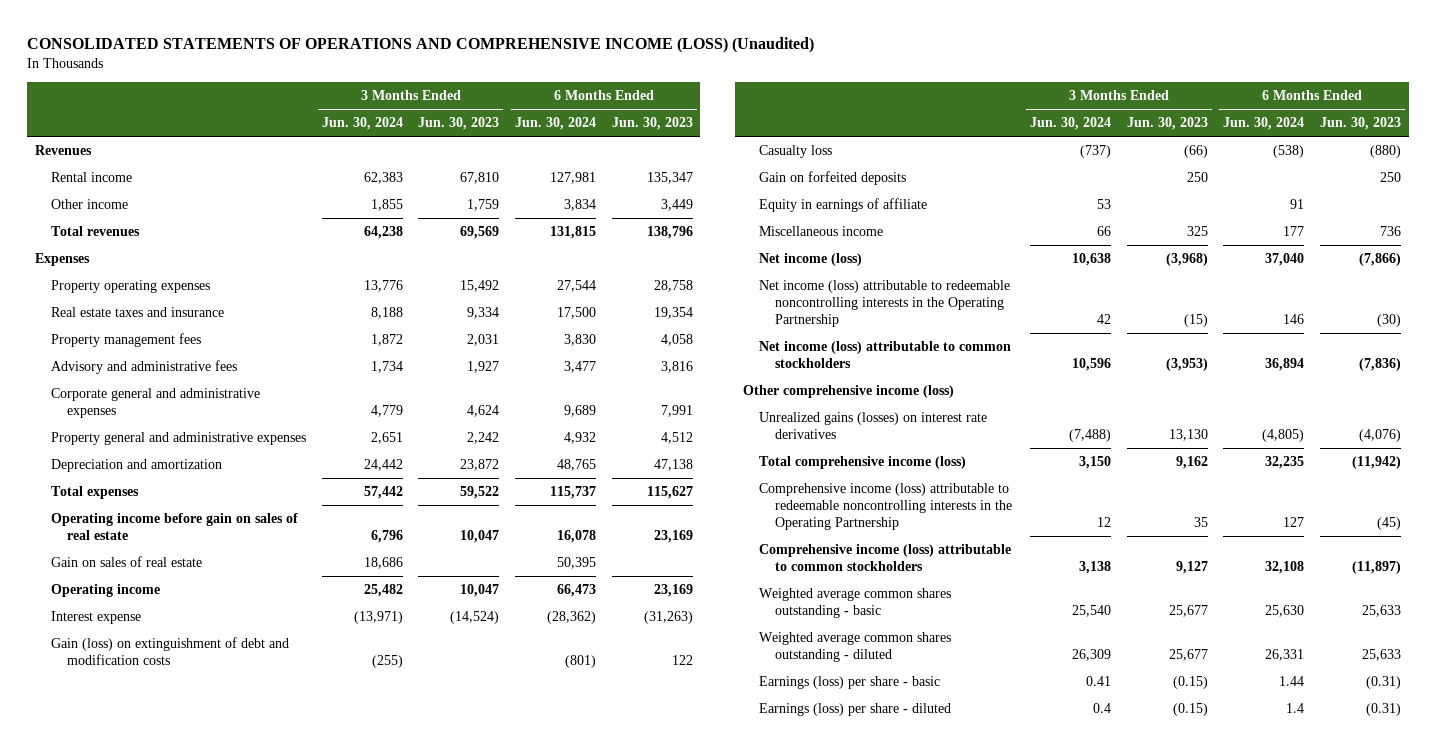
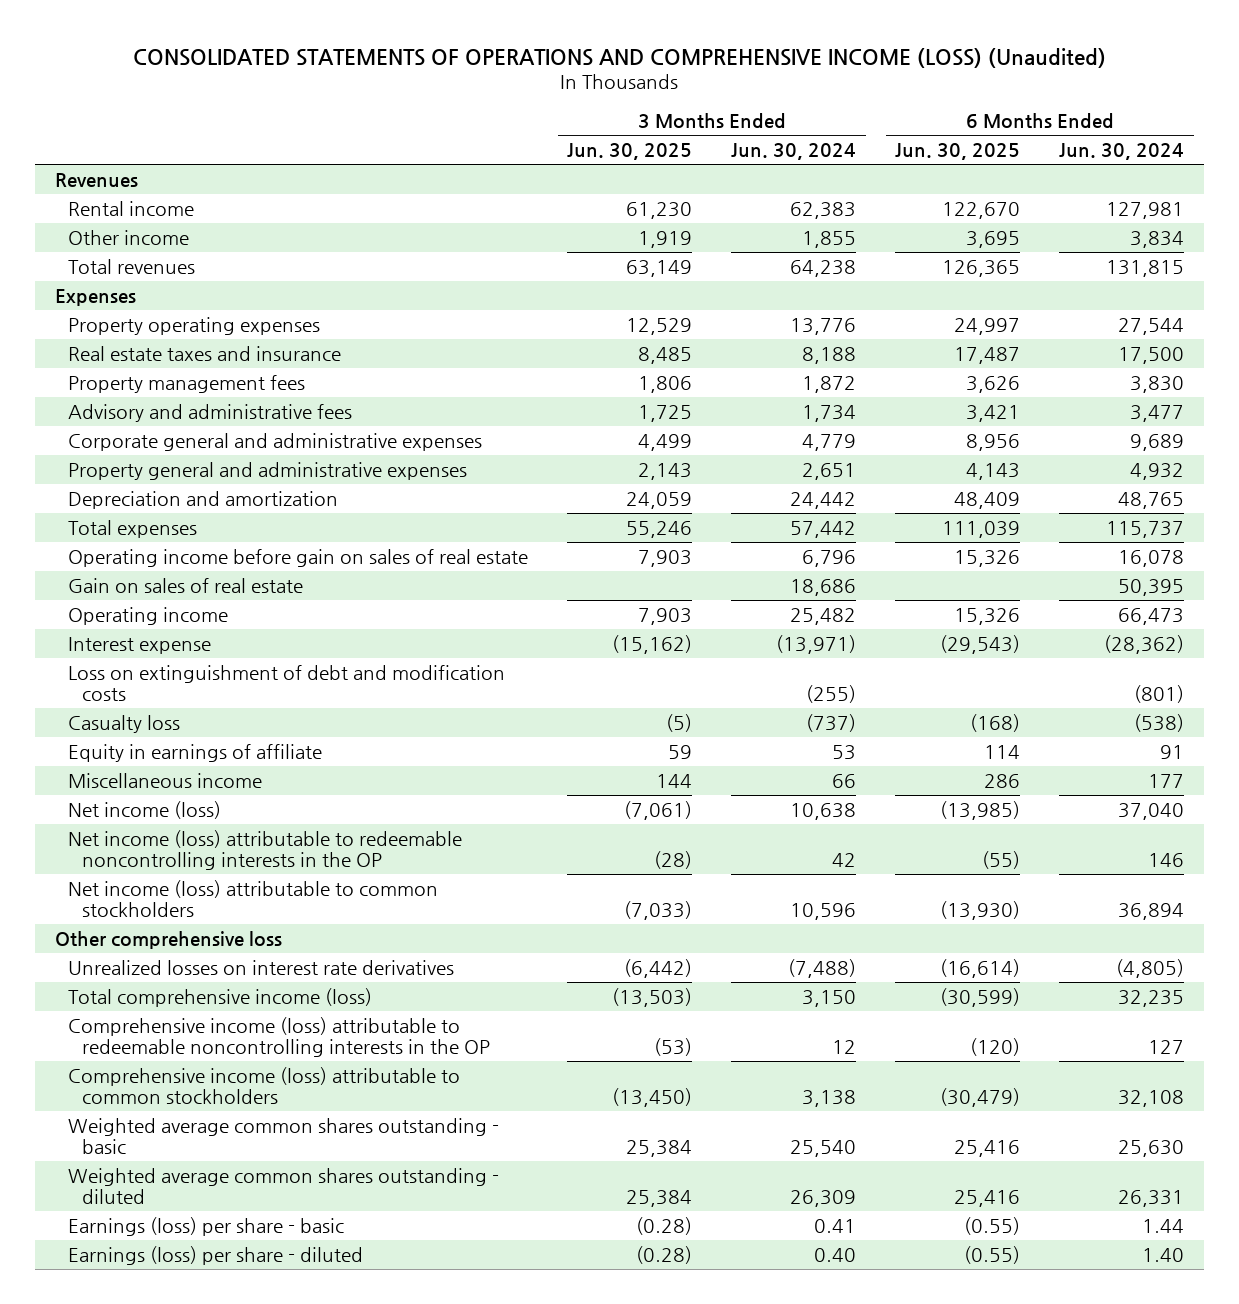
- | 3 Months Ended Jun. 30, 2024 | 3 Months Ended Jun. 30, 2023 | 6 Months Ended Jun. 30, 2024 | 6 Months Ended Jun. 30, 2023
+ | 3 Months Ended Jun. 30, 2025 | 3 Months Ended Jun. 30, 2024 | 6 Months Ended Jun. 30, 2025 | 6 Months Ended Jun. 30, 2024
- Gain (loss) on extinguishment of debt and modification costs | (255) | | (801) | 122
+ Loss on extinguishment of debt and modification costs | | (255) | | (801)
- Gain on forfeited deposits | | 250 | | 250
- Net income (loss) attributable to redeemable noncontrolling interests in the Operating Partnership | 42 | (15) | 146 | (30)
+ Net income (loss) attributable to redeemable noncontrolling interests in the OP | (28) | 42 | (55) | 146
- Other comprehensive income (loss)
- Unrealized gains (losses) on interest rate derivatives | (7,488) | 13,130 | (4,805) | (4,076)
+ Other comprehensive loss
+ Unrealized losses on interest rate derivatives | (6,442) | (7,488) | (16,614) | (4,805)
- Comprehensive income (loss) attributable to redeemable noncontrolling interests in the Operating Partnership | 12 | 35 | 127 | (45)
+ Comprehensive income (loss) attributable to redeemable noncontrolling interests in the OP | (53) | 12 | (120) | 127
- Earnings (loss) per share - diluted | 0.4 | (0.15) | 1.4 | (0.31)
+ Earnings (loss) per share - diluted | (0.28) | 0.40 | (0.55) | 1.40

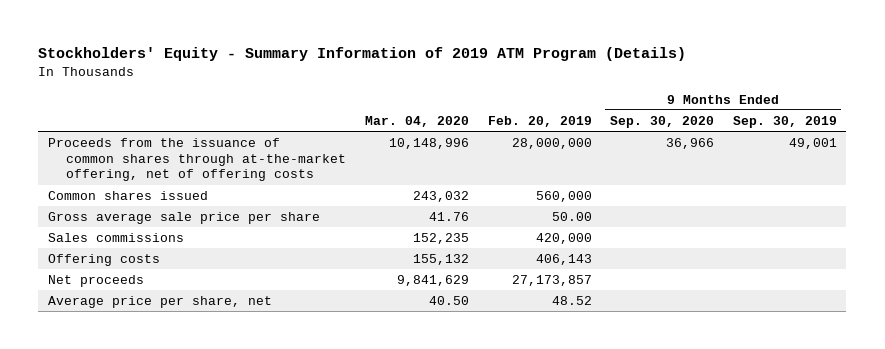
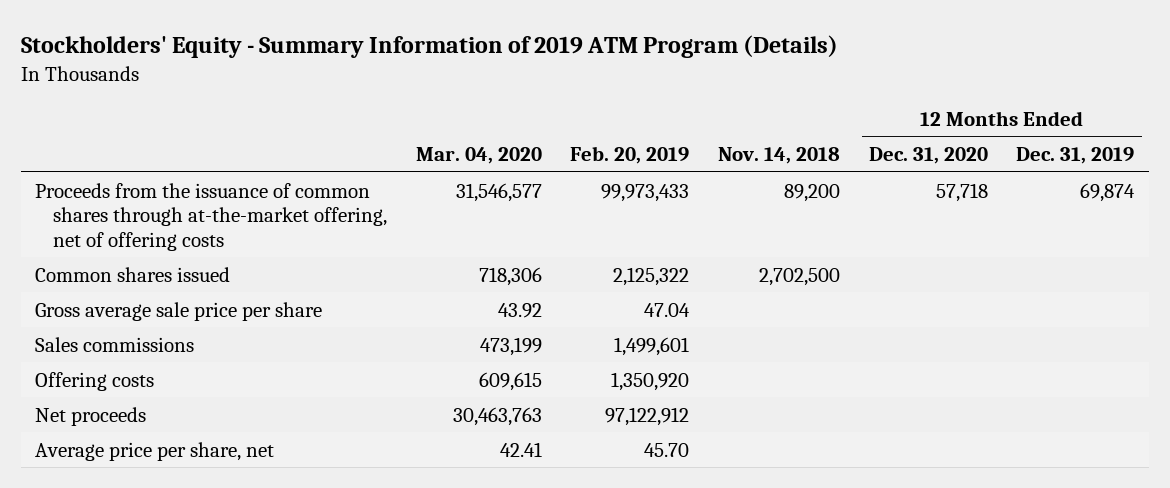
- | Mar. 04, 2020 | Feb. 20, 2019 | 9 Months Ended Sep. 30, 2020 | 9 Months Ended Sep. 30, 2019
+ | Mar. 04, 2020 | Feb. 20, 2019 | Nov. 14, 2018 | 12 Months Ended Dec. 31, 2020 | 12 Months Ended Dec. 31, 2019
- Proceeds from the issuance of common shares through at-the-market offering, net of offering costs | 10,148,996 | 28,000,000 | 36,966 | 49,001
- Common shares issued | 243,032 | 560,000 | |
- Gross average sale price per share | 41.76 | 50.00 | |
- Sales commissions | 152,235 | 420,000 | |
- Offering costs | 155,132 | 406,143 | |
- Net proceeds | 9,841,629 | 27,173,857 | |
- Average price per share, net | 40.50 | 48.52 | |
+ Proceeds from the issuance of common shares through at-the-market offering, net of offering costs | 31,546,577 | 99,973,433 | 89,200 | 57,718 | 69,874
+ Common shares issued | 718,306 | 2,125,322 | 2,702,500 | |
+ Gross average sale price per share | 43.92 | 47.04 | | |
+ Sales commissions | 473,199 | 1,499,601 | | |
+ Offering costs | 609,615 | 1,350,920 | | |
+ Net proceeds | 30,463,763 | 97,122,912 | | |
+ Average price per share, net | 42.41 | 45.70 | | |

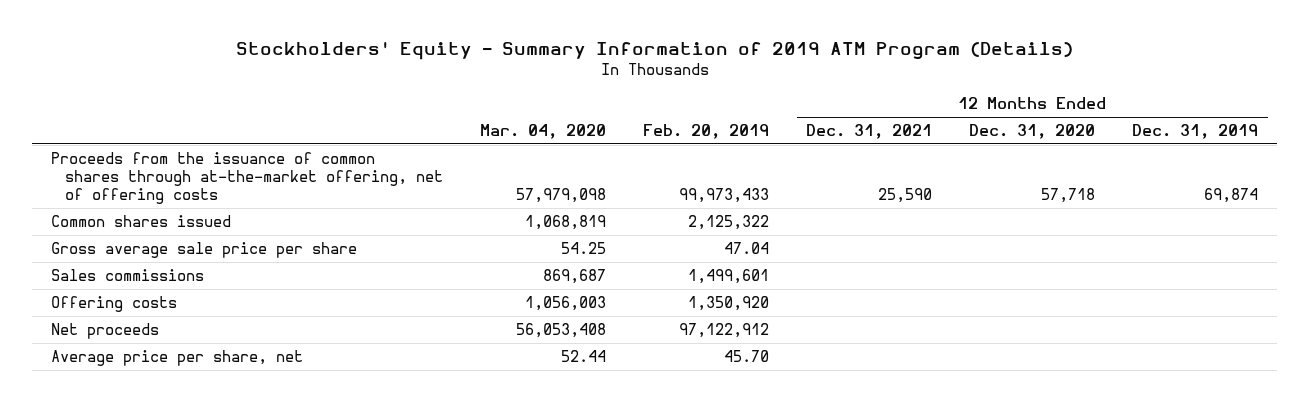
- | Mar. 04, 2020 | Feb. 20, 2019 | Nov. 14, 2018 | 12 Months Ended Dec. 31, 2020 | 12 Months Ended Dec. 31, 2019
+ | Mar. 04, 2020 | Feb. 20, 2019 | 12 Months Ended Dec. 31, 2021 | 12 Months Ended Dec. 31, 2020 | 12 Months Ended Dec. 31, 2019
- Proceeds from the issuance of common shares through at-the-market offering, net of offering costs | 31,546,577 | 99,973,433 | 89,200 | 57,718 | 69,874
- Common shares issued | 718,306 | 2,125,322 | 2,702,500 | |
- Gross average sale price per share | 43.92 | 47.04 | | |
- Sales commissions | 473,199 | 1,499,601 | | |
- Offering costs | 609,615 | 1,350,920 | | |
- Net proceeds | 30,463,763 | 97,122,912 | | |
- Average price per share, net | 42.41 | 45.70 | | |
+ Proceeds from the issuance of common shares through at-the-market offering, net of offering costs | 57,979,098 | 99,973,433 | 25,590 | 57,718 | 69,874
+ Common shares issued | 1,068,819 | 2,125,322 | | |
+ Gross average sale price per share | 54.25 | 47.04 | | |
+ Sales commissions | 869,687 | 1,499,601 | | |
+ Offering costs | 1,056,003 | 1,350,920 | | |
+ Net proceeds | 56,053,408 | 97,122,912 | | |
+ Average price per share, net | 52.44 | 45.70 | | |

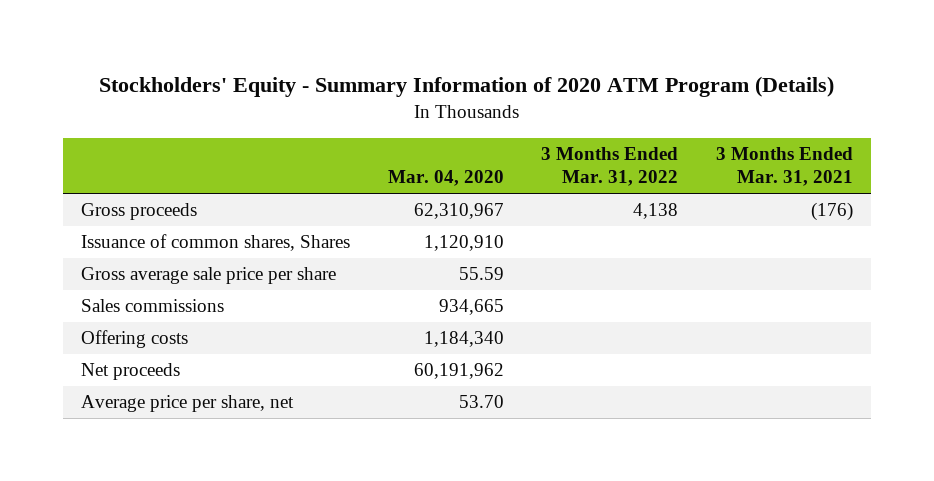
- Stockholders' Equity - Summary Information of 2019 ATM Program (Details)
+ Stockholders' Equity - Summary Information of 2020 ATM Program (Details)
- | Mar. 04, 2020 | Feb. 20, 2019 | 12 Months Ended Dec. 31, 2021 | 12 Months Ended Dec. 31, 2020 | 12 Months Ended Dec. 31, 2019
+ | Mar. 04, 2020 | 3 Months Ended Mar. 31, 2022 | 3 Months Ended Mar. 31, 2021
- Proceeds from the issuance of common shares through at-the-market offering, net of offering costs | 57,979,098 | 99,973,433 | 25,590 | 57,718 | 69,874
- Common shares issued | 1,068,819 | 2,125,322 | | |
- Gross average sale price per share | 54.25 | 47.04 | | |
- Sales commissions | 869,687 | 1,499,601 | | |
- Offering costs | 1,056,003 | 1,350,920 | | |
- Net proceeds | 56,053,408 | 97,122,912 | | |
- Average price per share, net | 52.44 | 45.70 | | |
+ Gross proceeds | 62,310,967 | 4,138 | (176)
+ Issuance of common shares, Shares | 1,120,910 | |
+ Gross average sale price per share | 55.59 | |
+ Sales commissions | 934,665 | |
+ Offering costs | 1,184,340 | |
+ Net proceeds | 60,191,962 | |
+ Average price per share, net | 53.70 | |

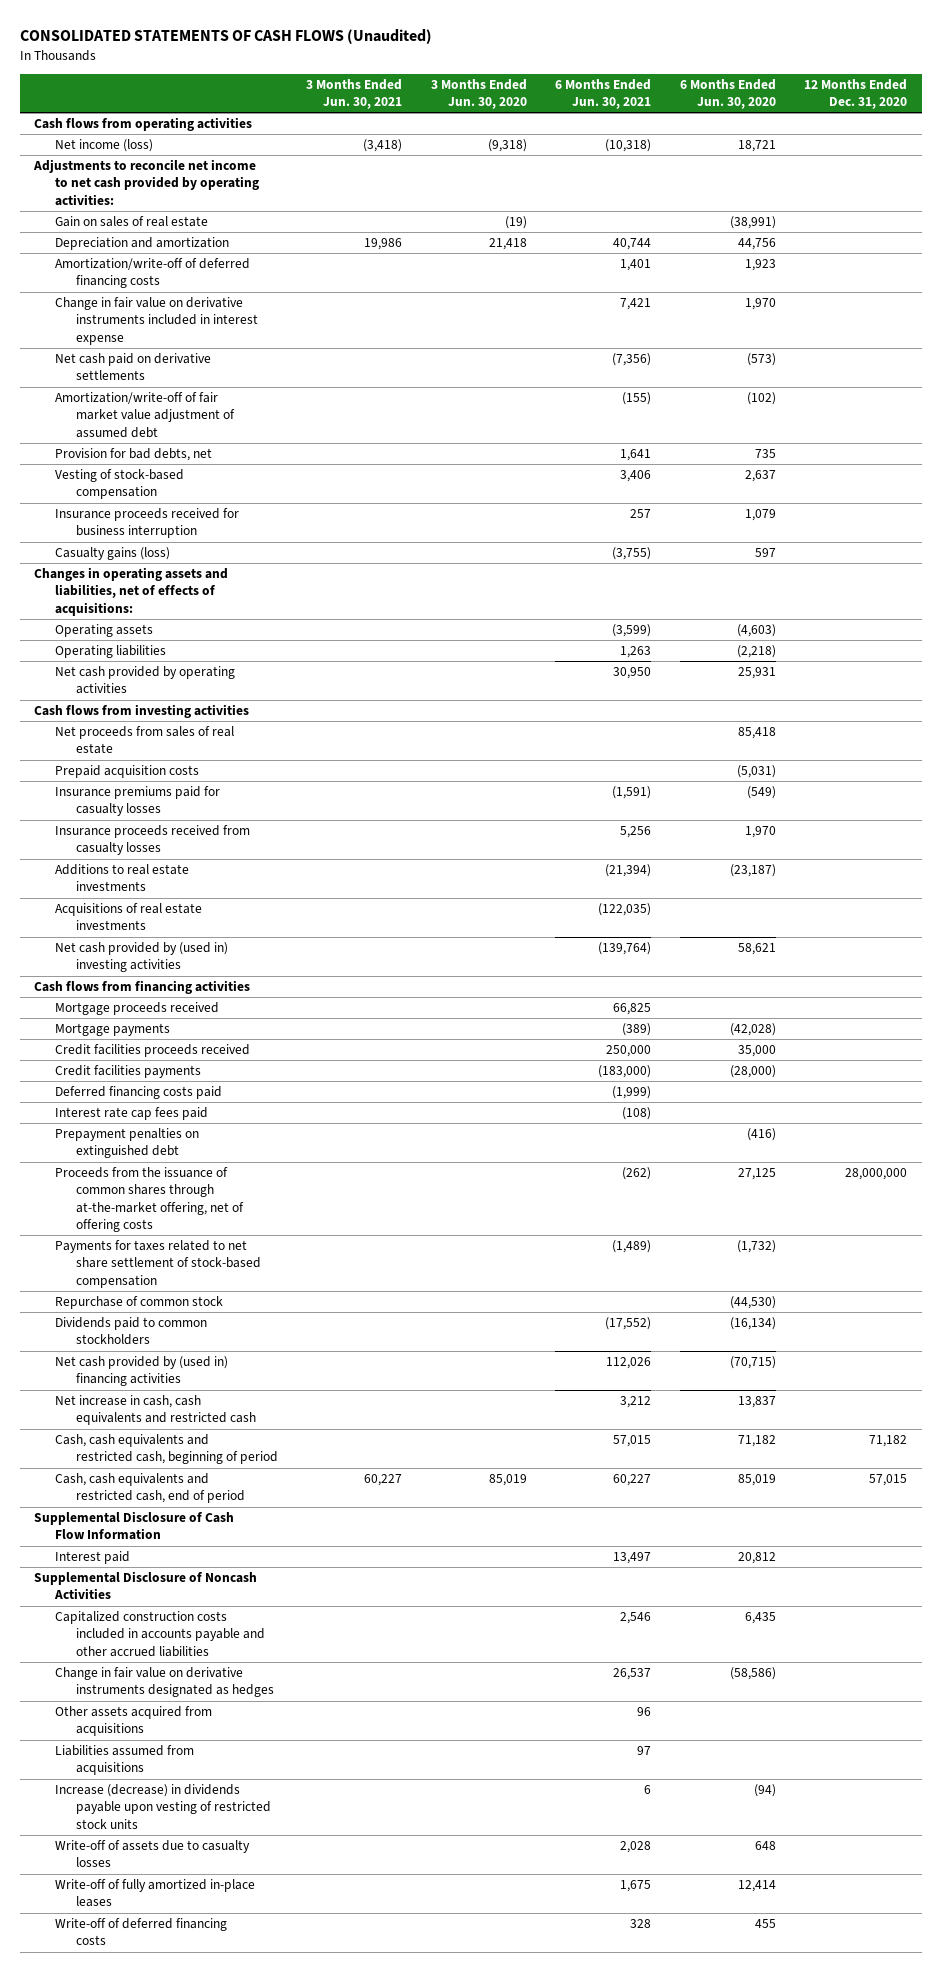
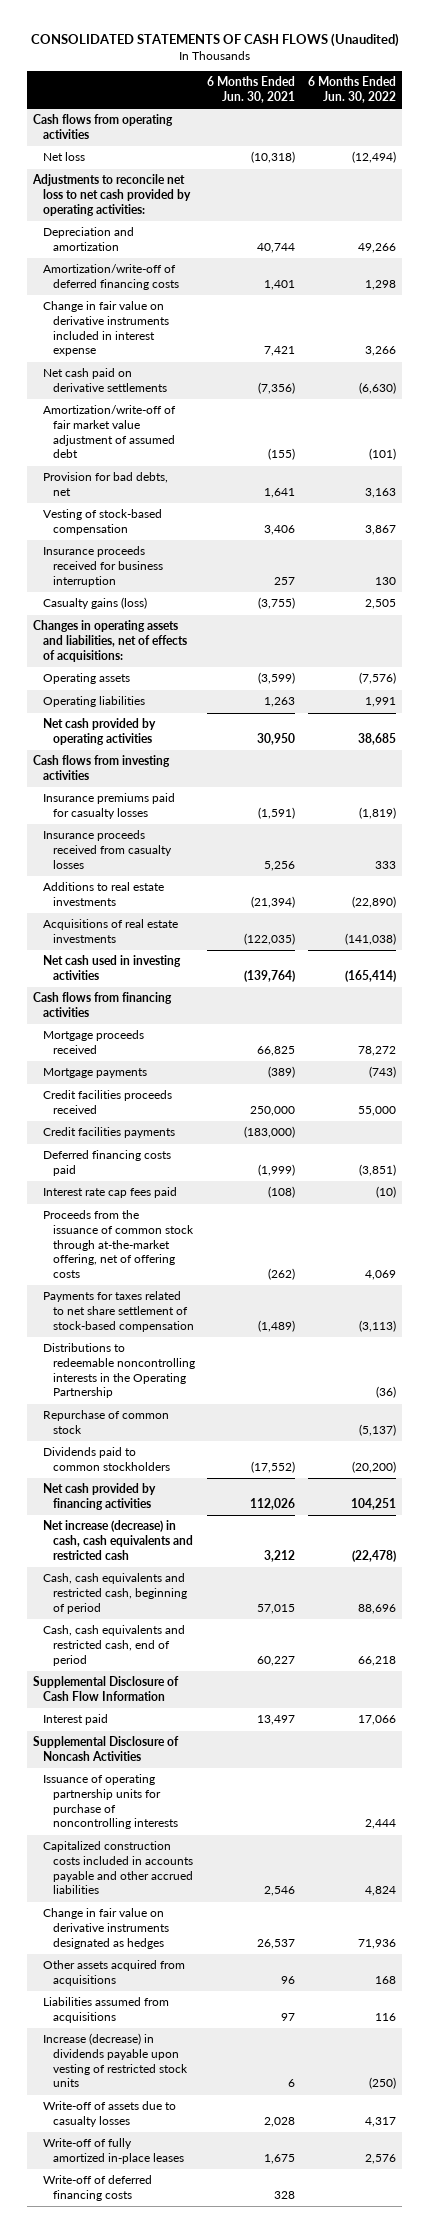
- | 3 Months Ended Jun. 30, 2021 | 3 Months Ended Jun. 30, 2020 | 6 Months Ended Jun. 30, 2021 | 6 Months Ended Jun. 30, 2020 | 12 Months Ended Dec. 31, 2020
+ | 6 Months Ended Jun. 30, 2021 | 6 Months Ended Jun. 30, 2022
- Net income (loss) | (3,418) | (9,318) | (10,318) | 18,721 |
- Adjustments to reconcile net income to net cash provided by operating activities:
- Gain on sales of real estate | | (19) | | (38,991) |
+ Net loss | (10,318) | (12,494)
+ Adjustments to reconcile net loss to net cash provided by operating activities:
- Net proceeds from sales of real estate | | | | 85,418 |
- Prepaid acquisition costs | | | | (5,031) |
- Net cash provided by (used in) investing activities | | | (139,764) | 58,621 |
+ Net cash used in investing activities | (139,764) | (165,414)
- Prepayment penalties on extinguished debt | | | | (416) |
- Proceeds from the issuance of common shares through at-the-market offering, net of offering costs | | | (262) | 27,125 | 28,000,000
+ Proceeds from the issuance of common stock through at-the-market offering, net of offering costs | (262) | 4,069
+ Distributions to redeemable noncontrolling interests in the Operating Partnership | | (36)
- Net cash provided by (used in) financing activities | | | 112,026 | (70,715) |
- Net increase in cash, cash equivalents and restricted cash | | | 3,212 | 13,837 |
+ Net cash provided by financing activities | 112,026 | 104,251
+ Net increase (decrease) in cash, cash equivalents and restricted cash | 3,212 | (22,478)
+ Issuance of operating partnership units for purchase of noncontrolling interests | | 2,444

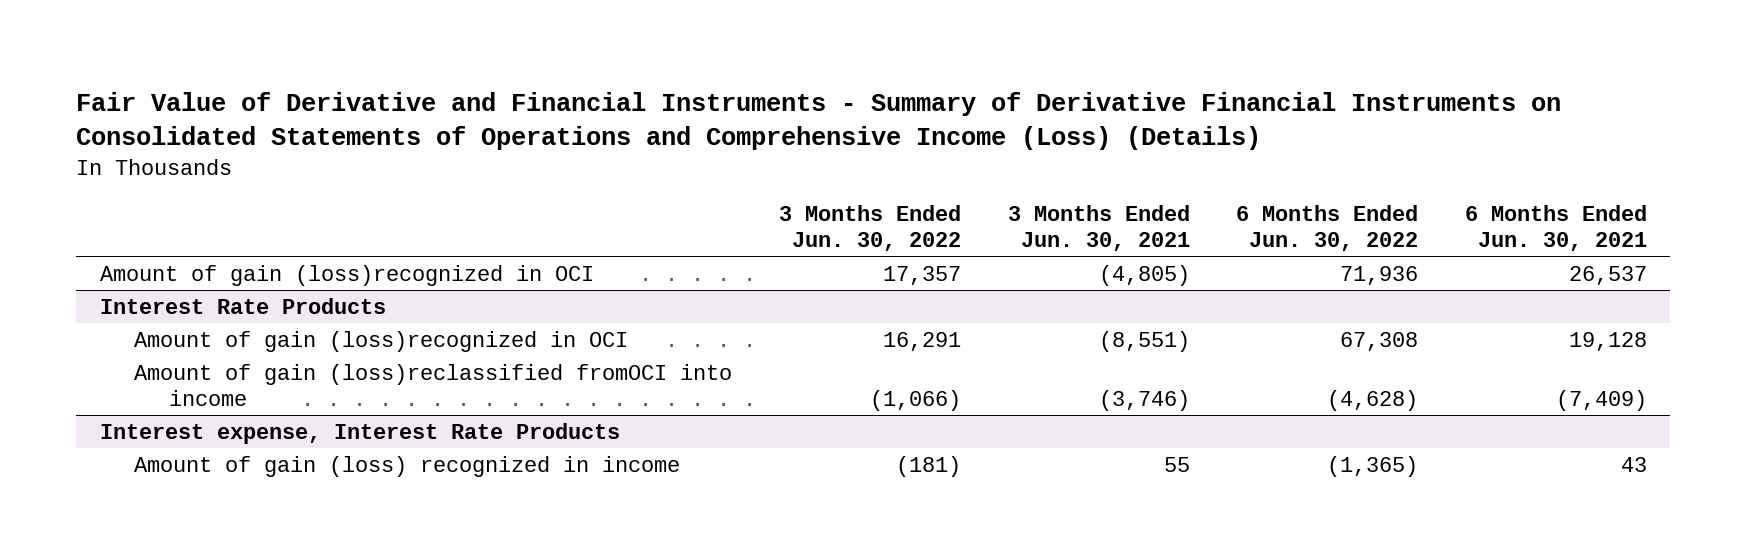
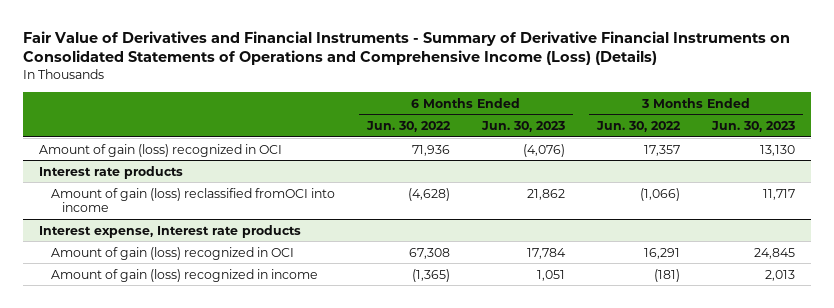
- Fair Value of Derivative and Financial Instruments - Summary of Derivative Financial Instruments on Consolidated Statements of Operations and Comprehensive Income (Loss) (Details)
+ Fair Value of Derivatives and Financial Instruments - Summary of Derivative Financial Instruments on Consolidated Statements of Operations and Comprehensive Income (Loss) (Details)
- | 3 Months Ended Jun. 30, 2022 | 3 Months Ended Jun. 30, 2021 | 6 Months Ended Jun. 30, 2022 | 6 Months Ended Jun. 30, 2021
+ | 6 Months Ended Jun. 30, 2022 | 6 Months Ended Jun. 30, 2023 | 3 Months Ended Jun. 30, 2022 | 3 Months Ended Jun. 30, 2023
- Amount of gain (loss)recognized in OCI | 17,357 | (4,805) | 71,936 | 26,537
- Interest Rate Products
- Amount of gain (loss)recognized in OCI | 16,291 | (8,551) | 67,308 | 19,128
- Amount of gain (loss)reclassified fromOCI into income | (1,066) | (3,746) | (4,628) | (7,409)
- Interest expense, Interest Rate Products
+ Amount of gain (loss) recognized in OCI | 71,936 | (4,076) | 17,357 | 13,130
+ Interest rate products
+ Amount of gain (loss) reclassified fromOCI into income | (4,628) | 21,862 | (1,066) | 11,717
+ Interest expense, Interest rate products
+ Amount of gain (loss) recognized in OCI | 67,308 | 17,784 | 16,291 | 24,845

